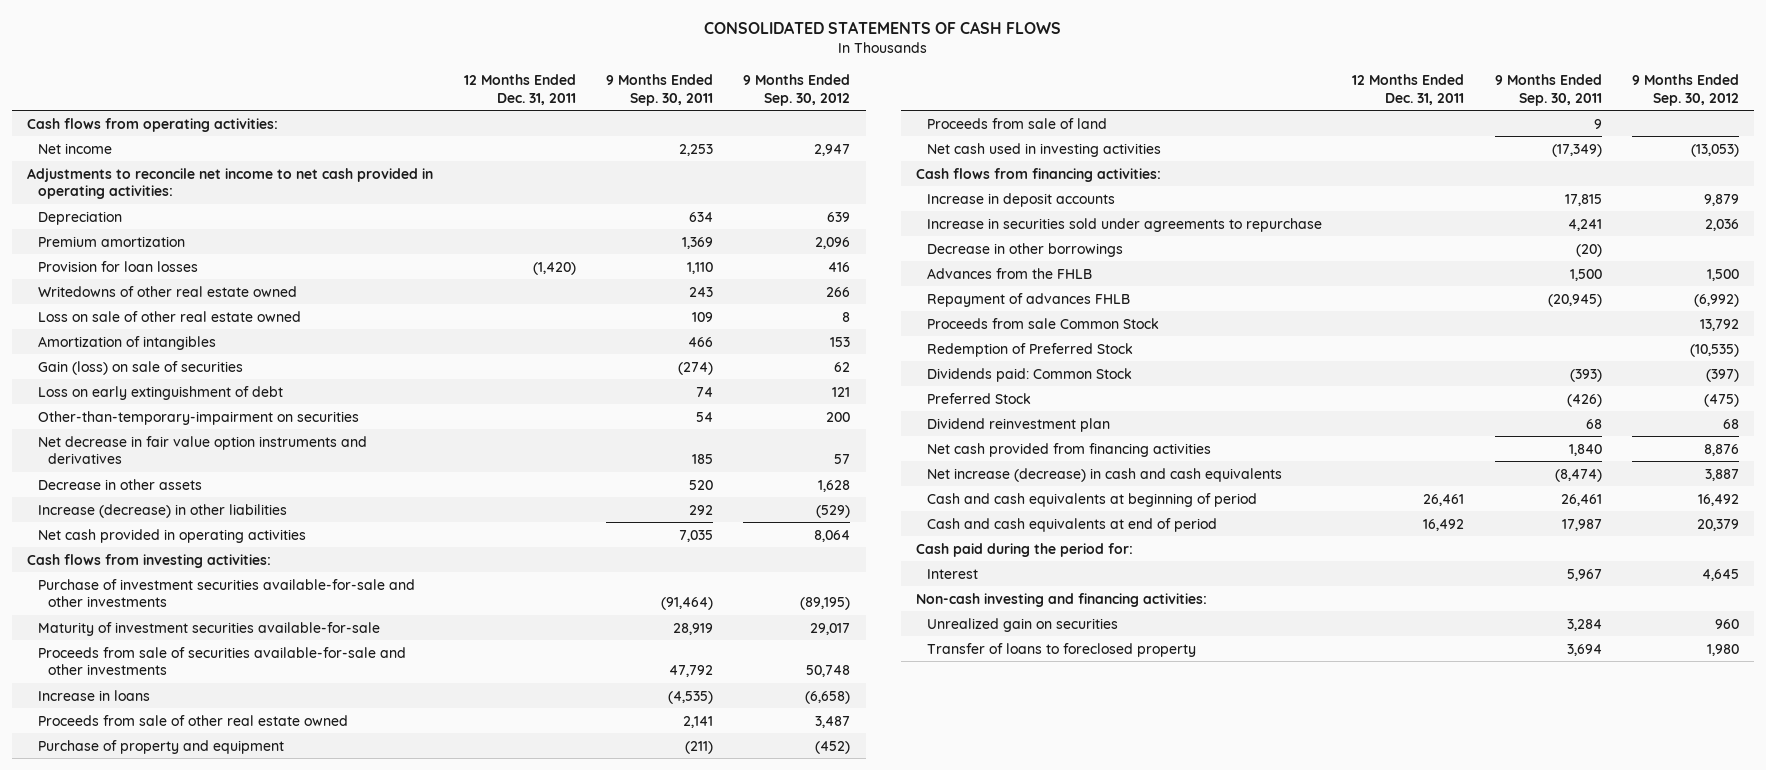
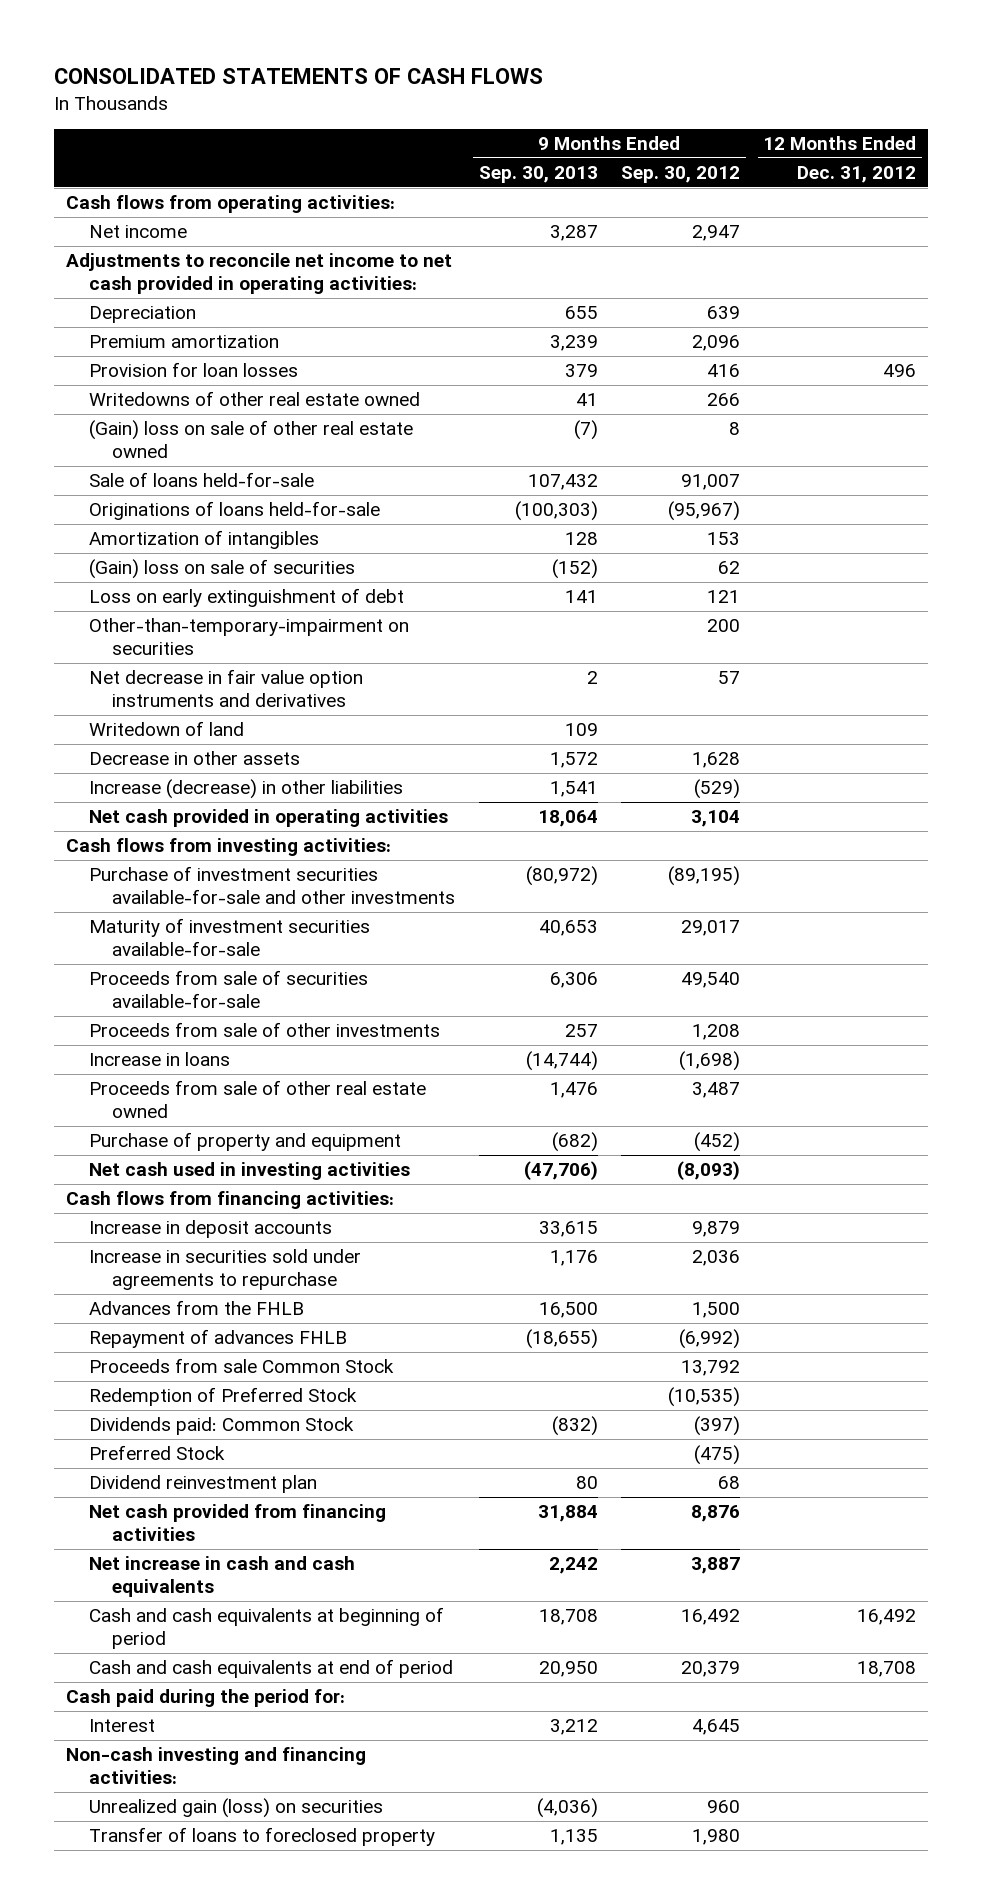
- | 12 Months Ended Dec. 31, 2011 | 9 Months Ended Sep. 30, 2011 | 9 Months Ended Sep. 30, 2012
+ | 9 Months Ended Sep. 30, 2013 | 9 Months Ended Sep. 30, 2012 | 12 Months Ended Dec. 31, 2012
- Loss on sale of other real estate owned | | 109 | 8
+ (Gain) loss on sale of other real estate owned | (7) | 8 |
+ Sale of loans held-for-sale | 107,432 | 91,007 |
+ Originations of loans held-for-sale | (100,303) | (95,967) |
- Gain (loss) on sale of securities | | (274) | 62
+ (Gain) loss on sale of securities | (152) | 62 |
+ Writedown of land | 109 | |
- Net cash provided in operating activities | | 7,035 | 8,064
+ Net cash provided in operating activities | 18,064 | 3,104 |
- Proceeds from sale of securities available-for-sale and other investments | | 47,792 | 50,748
- Increase in loans | | (4,535) | (6,658)
+ Proceeds from sale of securities available-for-sale | 6,306 | 49,540 |
+ Proceeds from sale of other investments | 257 | 1,208 |
+ Increase in loans | (14,744) | (1,698) |
- Proceeds from sale of land | | 9 |
- Net cash used in investing activities | | (17,349) | (13,053)
+ Net cash used in investing activities | (47,706) | (8,093) |
- Decrease in other borrowings | | (20) |
- Net increase (decrease) in cash and cash equivalents | | (8,474) | 3,887
+ Net increase in cash and cash equivalents | 2,242 | 3,887 |
- Unrealized gain on securities | | 3,284 | 960
+ Unrealized gain (loss) on securities | (4,036) | 960 |

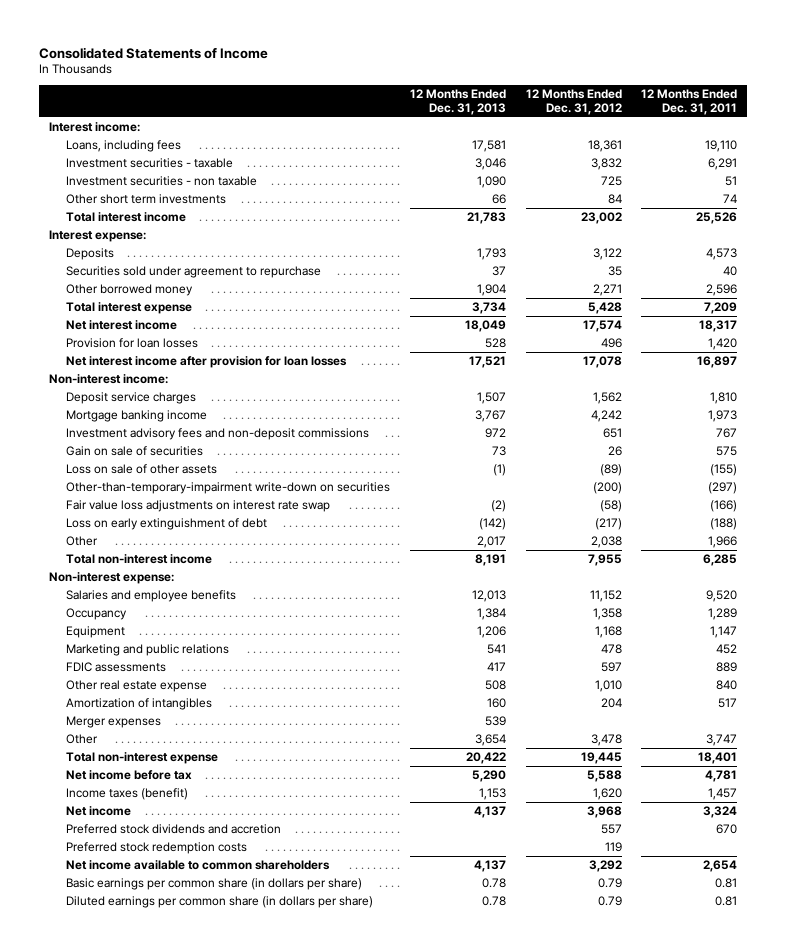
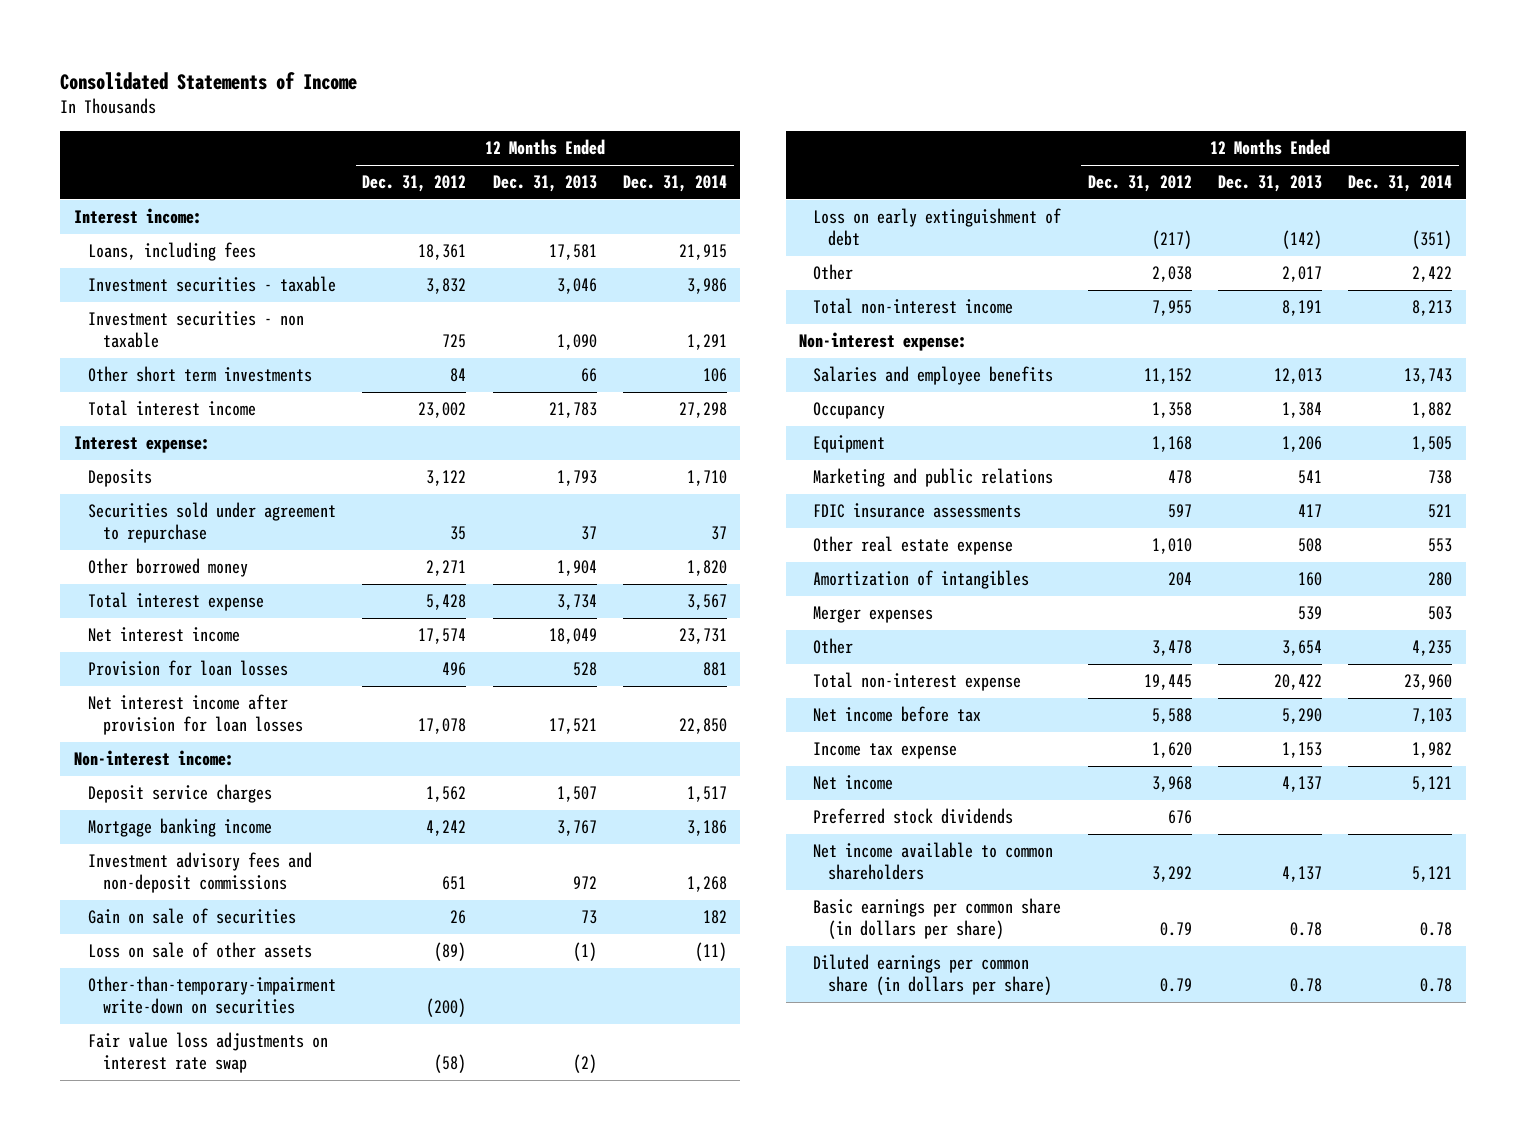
- | 12 Months Ended Dec. 31, 2013 | 12 Months Ended Dec. 31, 2012 | 12 Months Ended Dec. 31, 2011
+ | 12 Months Ended Dec. 31, 2012 | 12 Months Ended Dec. 31, 2013 | 12 Months Ended Dec. 31, 2014
- FDIC assessments | 417 | 597 | 889
+ FDIC insurance assessments | 597 | 417 | 521
- Income taxes (benefit) | 1,153 | 1,620 | 1,457
+ Income tax expense | 1,620 | 1,153 | 1,982
- Preferred stock dividends and accretion | | 557 | 670
- Preferred stock redemption costs | | 119 |
+ Preferred stock dividends | 676 | |

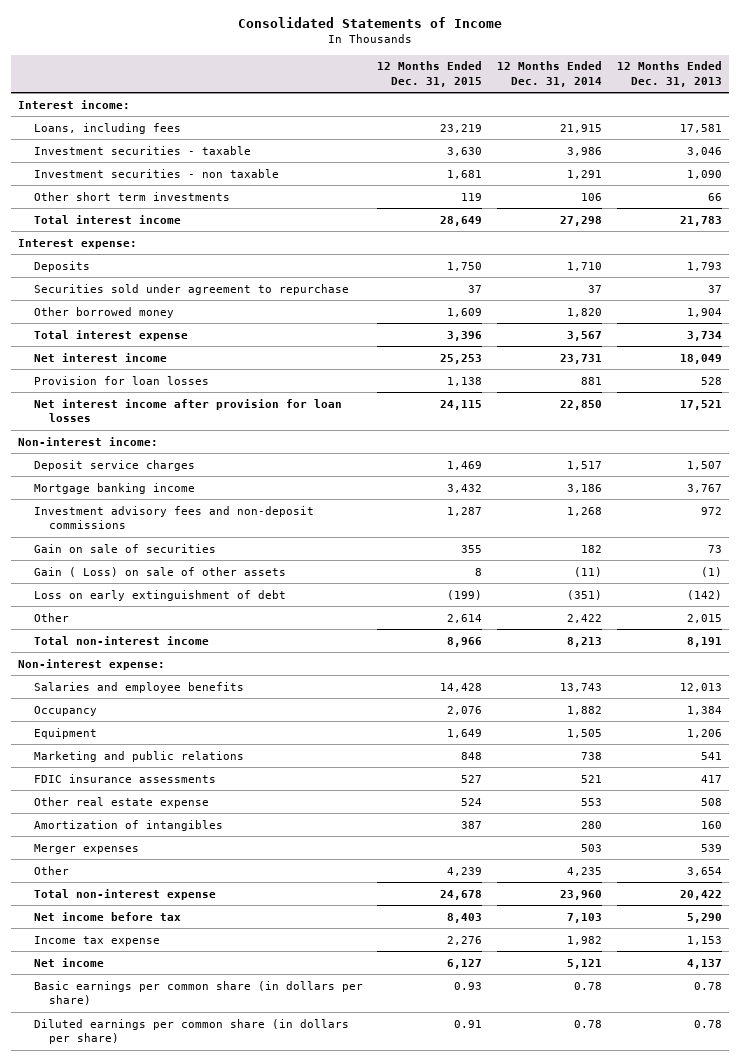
- | 12 Months Ended Dec. 31, 2012 | 12 Months Ended Dec. 31, 2013 | 12 Months Ended Dec. 31, 2014
+ | 12 Months Ended Dec. 31, 2015 | 12 Months Ended Dec. 31, 2014 | 12 Months Ended Dec. 31, 2013
- Loss on sale of other assets | (89) | (1) | (11)
- Other-than-temporary-impairment write-down on securities | (200) | |
- Fair value loss adjustments on interest rate swap | (58) | (2) |
+ Gain ( Loss) on sale of other assets | 8 | (11) | (1)
- Other | 2,038 | 2,017 | 2,422
+ Other | 2,614 | 2,422 | 2,015
- Preferred stock dividends | 676 | |
- Net income available to common shareholders | 3,292 | 4,137 | 5,121

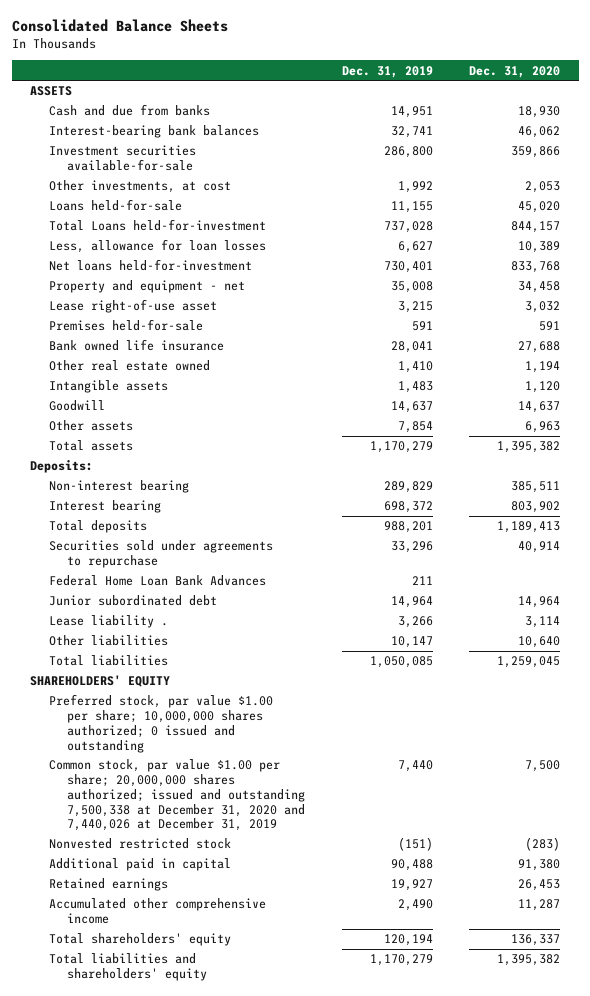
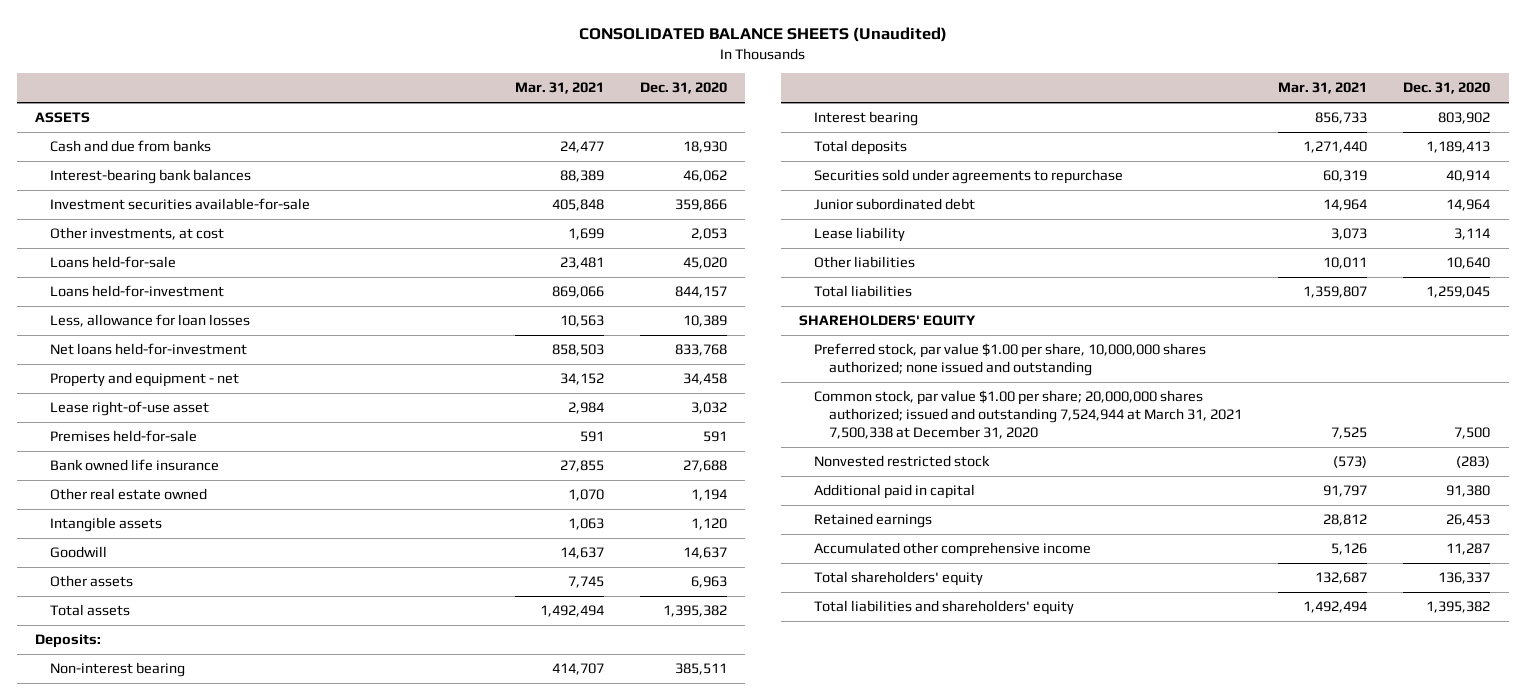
- Consolidated Balance Sheets
+ CONSOLIDATED BALANCE SHEETS (Unaudited)
- | Dec. 31, 2019 | Dec. 31, 2020
+ | Mar. 31, 2021 | Dec. 31, 2020
- Total Loans held-for-investment | 737,028 | 844,157
+ Loans held-for-investment | 869,066 | 844,157
- Federal Home Loan Bank Advances | 211 |
- Lease liability . | 3,266 | 3,114
+ Lease liability | 3,073 | 3,114
- Preferred stock, par value $1.00 per share; 10,000,000 shares authorized; 0 issued and outstanding
- Common stock, par value $1.00 per share; 20,000,000 shares authorized; issued and outstanding 7,500,338 at December 31, 2020 and 7,440,026 at December 31, 2019 | 7,440 | 7,500
+ Preferred stock, par value $1.00 per share, 10,000,000 shares authorized; none issued and outstanding
+ Common stock, par value $1.00 per share; 20,000,000 shares authorized; issued and outstanding 7,524,944 at March 31, 2021 7,500,338 at December 31, 2020 | 7,525 | 7,500

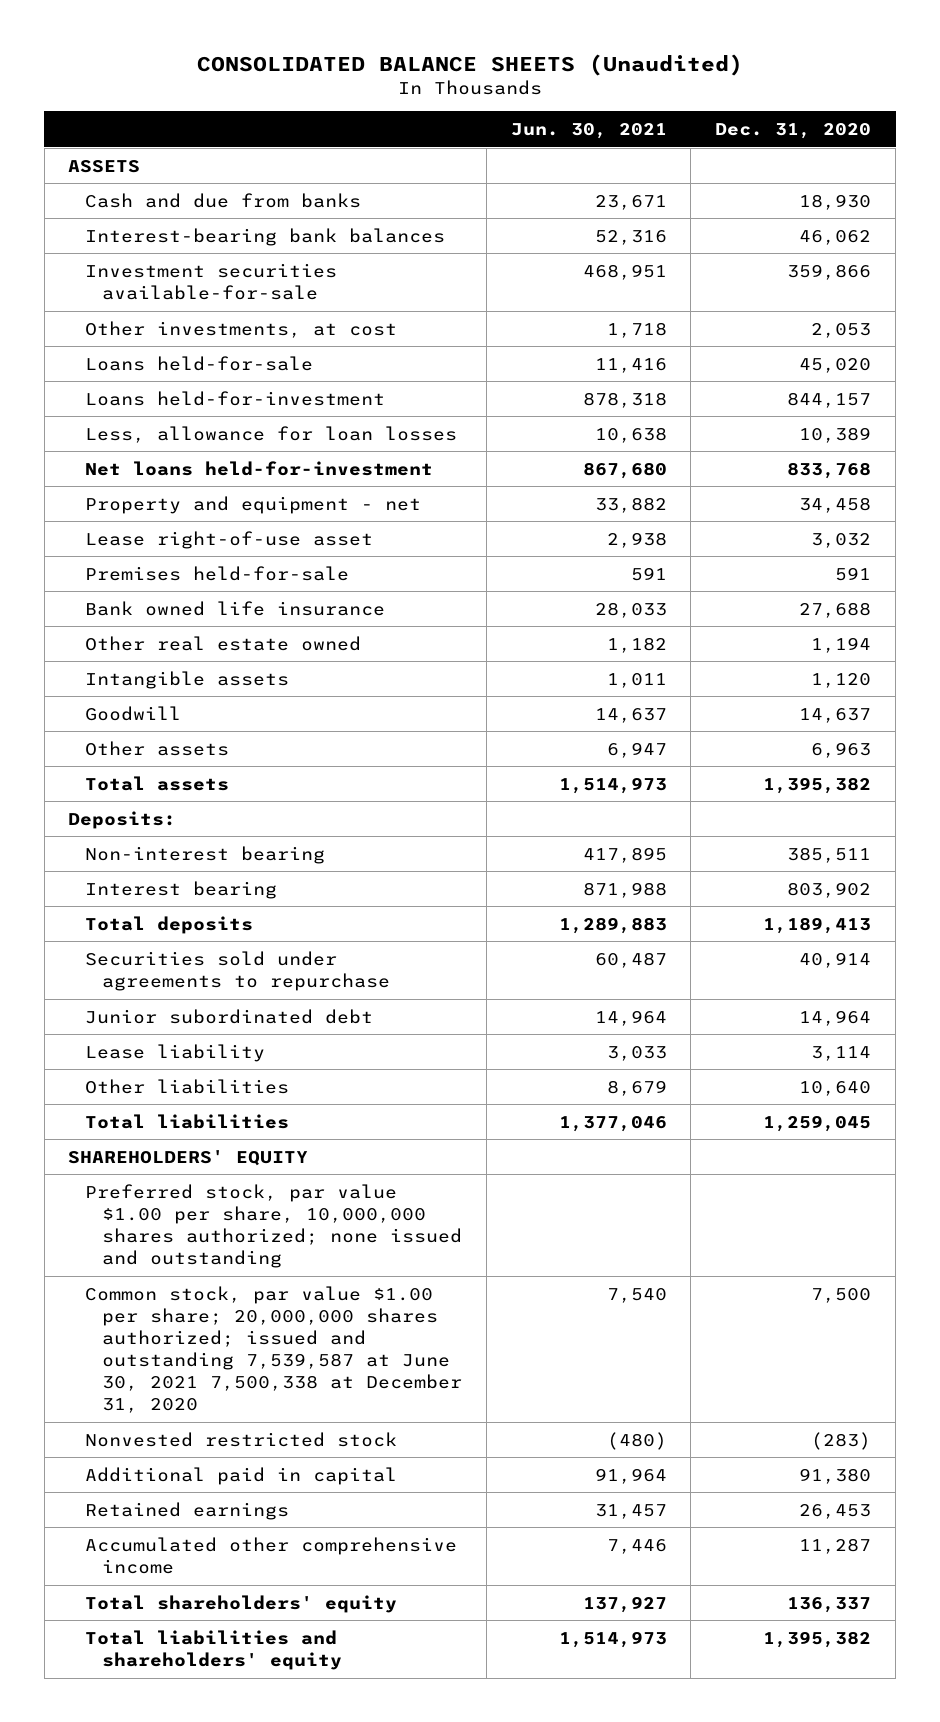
- | Mar. 31, 2021 | Dec. 31, 2020
+ | Jun. 30, 2021 | Dec. 31, 2020
- Common stock, par value $1.00 per share; 20,000,000 shares authorized; issued and outstanding 7,524,944 at March 31, 2021 7,500,338 at December 31, 2020 | 7,525 | 7,500
+ Common stock, par value $1.00 per share; 20,000,000 shares authorized; issued and outstanding 7,539,587 at June 30, 2021 7,500,338 at December 31, 2020 | 7,540 | 7,500

